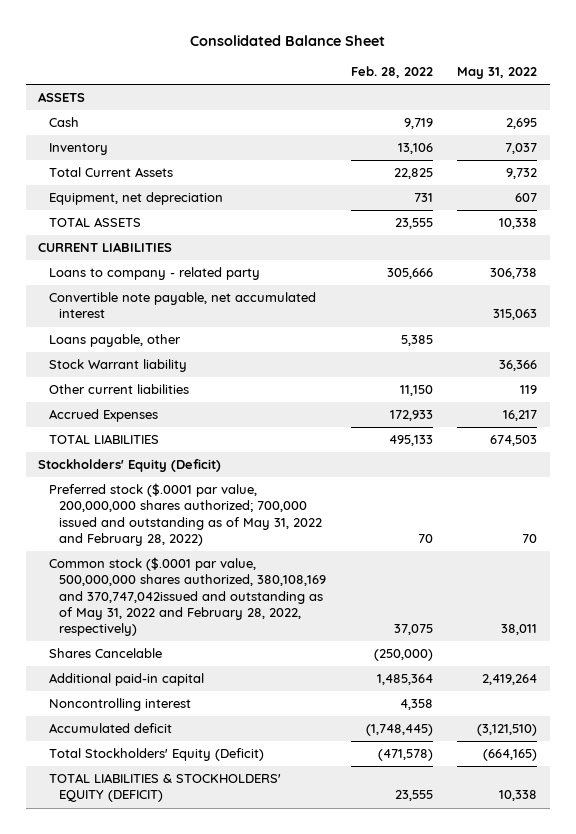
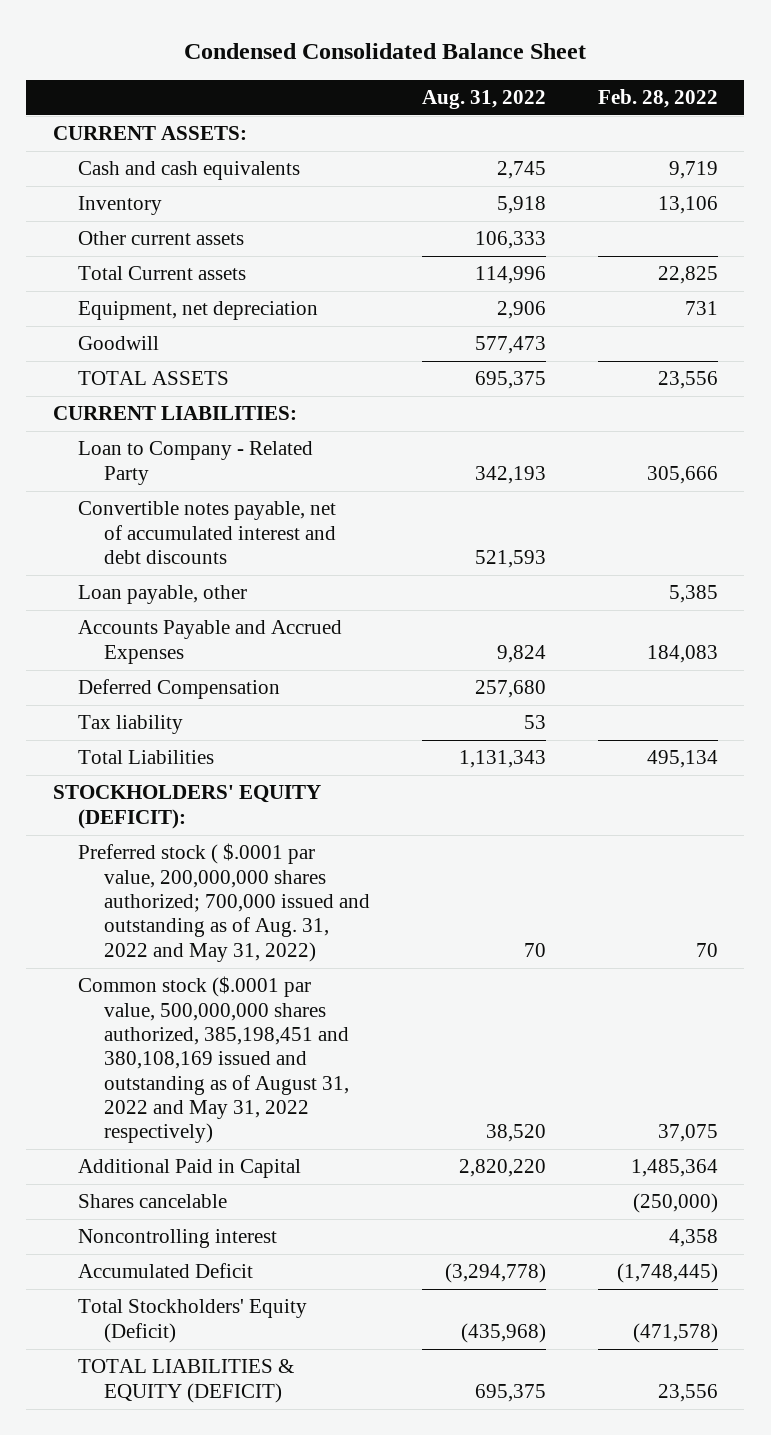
- Consolidated Balance Sheet
+ Condensed Consolidated Balance Sheet
- | Feb. 28, 2022 | May 31, 2022
+ | Aug. 31, 2022 | Feb. 28, 2022
- ASSETS
- Cash | 9,719 | 2,695
+ CURRENT ASSETS:
+ Cash and cash equivalents | 2,745 | 9,719
- Total Current Assets | 22,825 | 9,732
+ Other current assets | 106,333 |
+ Total Current assets | 114,996 | 22,825
- TOTAL ASSETS | 23,555 | 10,338
- CURRENT LIABILITIES
- Loans to company - related party | 305,666 | 306,738
- Convertible note payable, net accumulated interest | | 315,063
- Loans payable, other | 5,385 |
- Stock Warrant liability | | 36,366
- Other current liabilities | 11,150 | 119
- Accrued Expenses | 172,933 | 16,217
- TOTAL LIABILITIES | 495,133 | 674,503
- Stockholders' Equity (Deficit)
- Preferred stock ($.0001 par value, 200,000,000 shares authorized; 700,000 issued and outstanding as of May 31, 2022 and February 28, 2022) | 70 | 70
- Common stock ($.0001 par value, 500,000,000 shares authorized, 380,108,169 and 370,747,042issued and outstanding as of May 31, 2022 and February 28, 2022, respectively) | 37,075 | 38,011
- Shares Cancelable | (250,000) |
- Additional paid-in capital | 1,485,364 | 2,419,264
+ Goodwill | 577,473 |
+ TOTAL ASSETS | 695,375 | 23,556
+ CURRENT LIABILITIES:
+ Loan to Company - Related Party | 342,193 | 305,666
+ Convertible notes payable, net of accumulated interest and debt discounts | 521,593 |
+ Loan payable, other | | 5,385
+ Accounts Payable and Accrued Expenses | 9,824 | 184,083
+ Deferred Compensation | 257,680 |
+ Tax liability | 53 |
+ Total Liabilities | 1,131,343 | 495,134
+ STOCKHOLDERS' EQUITY (DEFICIT):
+ Preferred stock ( $.0001 par value, 200,000,000 shares authorized; 700,000 issued and outstanding as of Aug. 31, 2022 and May 31, 2022) | 70 | 70
+ Common stock ($.0001 par value, 500,000,000 shares authorized, 385,198,451 and 380,108,169 issued and outstanding as of August 31, 2022 and May 31, 2022 respectively) | 38,520 | 37,075
+ Additional Paid in Capital | 2,820,220 | 1,485,364
+ Shares cancelable | | (250,000)
- Accumulated deficit | (1,748,445) | (3,121,510)
+ Accumulated Deficit | (3,294,778) | (1,748,445)
- TOTAL LIABILITIES & STOCKHOLDERS' EQUITY (DEFICIT) | 23,555 | 10,338
+ TOTAL LIABILITIES & EQUITY (DEFICIT) | 695,375 | 23,556

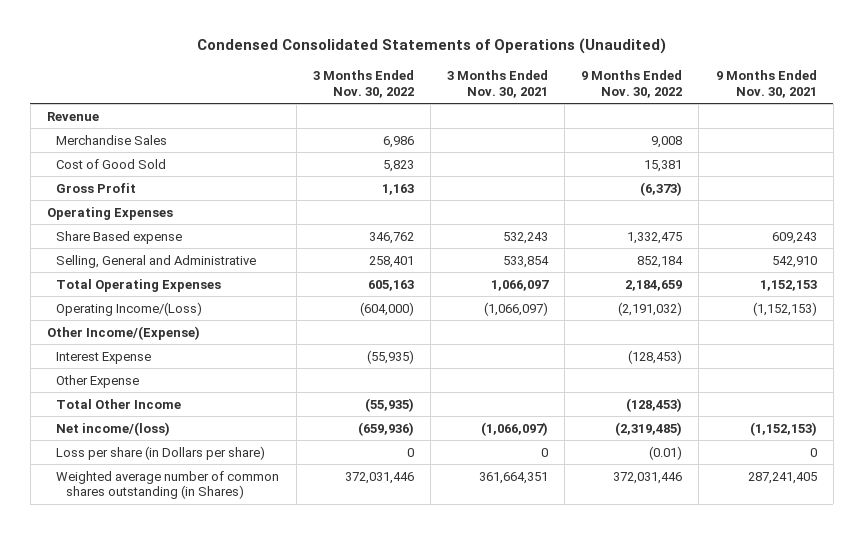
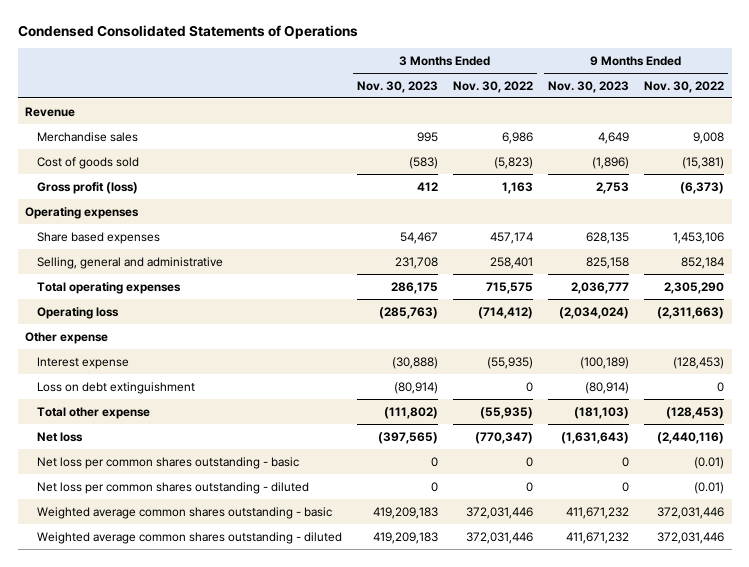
- Condensed Consolidated Statements of Operations (Unaudited)
+ Condensed Consolidated Statements of Operations
- | 3 Months Ended Nov. 30, 2022 | 3 Months Ended Nov. 30, 2021 | 9 Months Ended Nov. 30, 2022 | 9 Months Ended Nov. 30, 2021
+ | 3 Months Ended Nov. 30, 2023 | 3 Months Ended Nov. 30, 2022 | 9 Months Ended Nov. 30, 2023 | 9 Months Ended Nov. 30, 2022
- Merchandise Sales | 6,986 | | 9,008 |
- Cost of Good Sold | 5,823 | | 15,381 |
- Gross Profit | 1,163 | | (6,373) |
- Operating Expenses
- Share Based expense | 346,762 | 532,243 | 1,332,475 | 609,243
- Selling, General and Administrative | 258,401 | 533,854 | 852,184 | 542,910
- Total Operating Expenses | 605,163 | 1,066,097 | 2,184,659 | 1,152,153
- Operating Income/(Loss) | (604,000) | (1,066,097) | (2,191,032) | (1,152,153)
- Other Income/(Expense)
- Interest Expense | (55,935) | | (128,453) |
- Other Expense
- Total Other Income | (55,935) | | (128,453) |
- Net income/(loss) | (659,936) | (1,066,097) | (2,319,485) | (1,152,153)
- Loss per share (in Dollars per share) | 0 | 0 | (0.01) | 0
- Weighted average number of common shares outstanding (in Shares) | 372,031,446 | 361,664,351 | 372,031,446 | 287,241,405
+ Merchandise sales | 995 | 6,986 | 4,649 | 9,008
+ Cost of goods sold | (583) | (5,823) | (1,896) | (15,381)
+ Gross profit (loss) | 412 | 1,163 | 2,753 | (6,373)
+ Operating expenses
+ Share based expenses | 54,467 | 457,174 | 628,135 | 1,453,106
+ Selling, general and administrative | 231,708 | 258,401 | 825,158 | 852,184
+ Total operating expenses | 286,175 | 715,575 | 2,036,777 | 2,305,290
+ Operating loss | (285,763) | (714,412) | (2,034,024) | (2,311,663)
+ Other expense
+ Interest expense | (30,888) | (55,935) | (100,189) | (128,453)
+ Loss on debt extinguishment | (80,914) | 0 | (80,914) | 0
+ Total other expense | (111,802) | (55,935) | (181,103) | (128,453)
+ Net loss | (397,565) | (770,347) | (1,631,643) | (2,440,116)
+ Net loss per common shares outstanding - basic | 0 | 0 | 0 | (0.01)
+ Net loss per common shares outstanding - diluted | 0 | 0 | 0 | (0.01)
+ Weighted average common shares outstanding - basic | 419,209,183 | 372,031,446 | 411,671,232 | 372,031,446
+ Weighted average common shares outstanding - diluted | 419,209,183 | 372,031,446 | 411,671,232 | 372,031,446

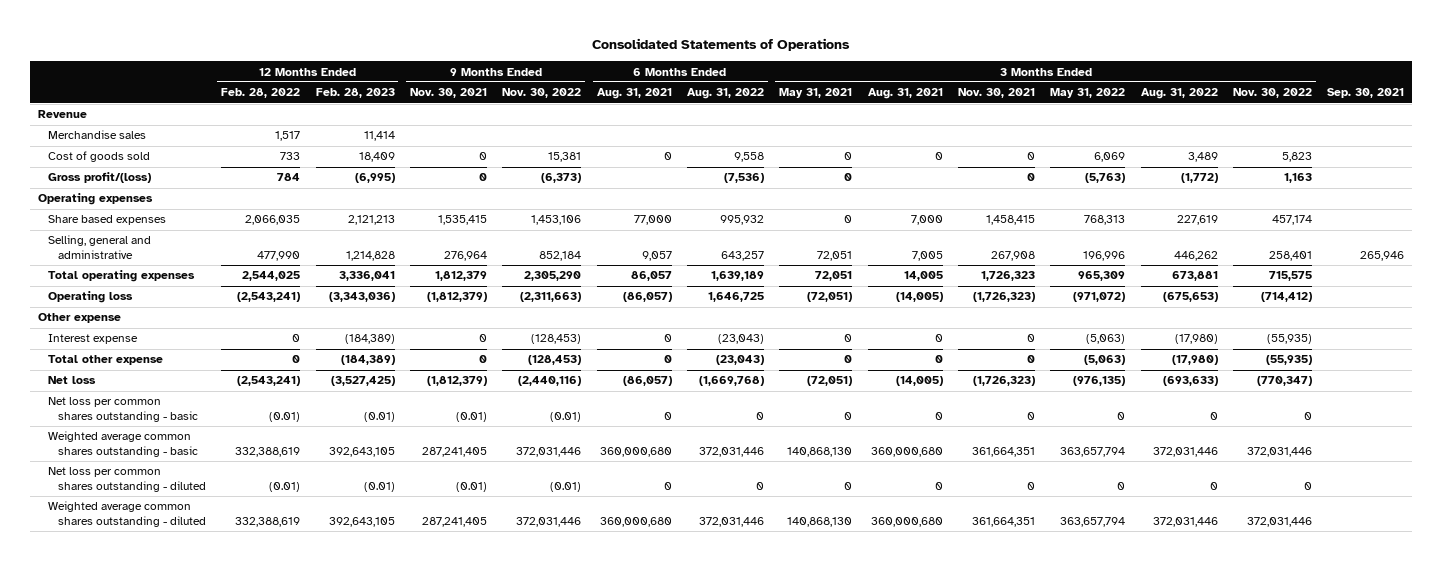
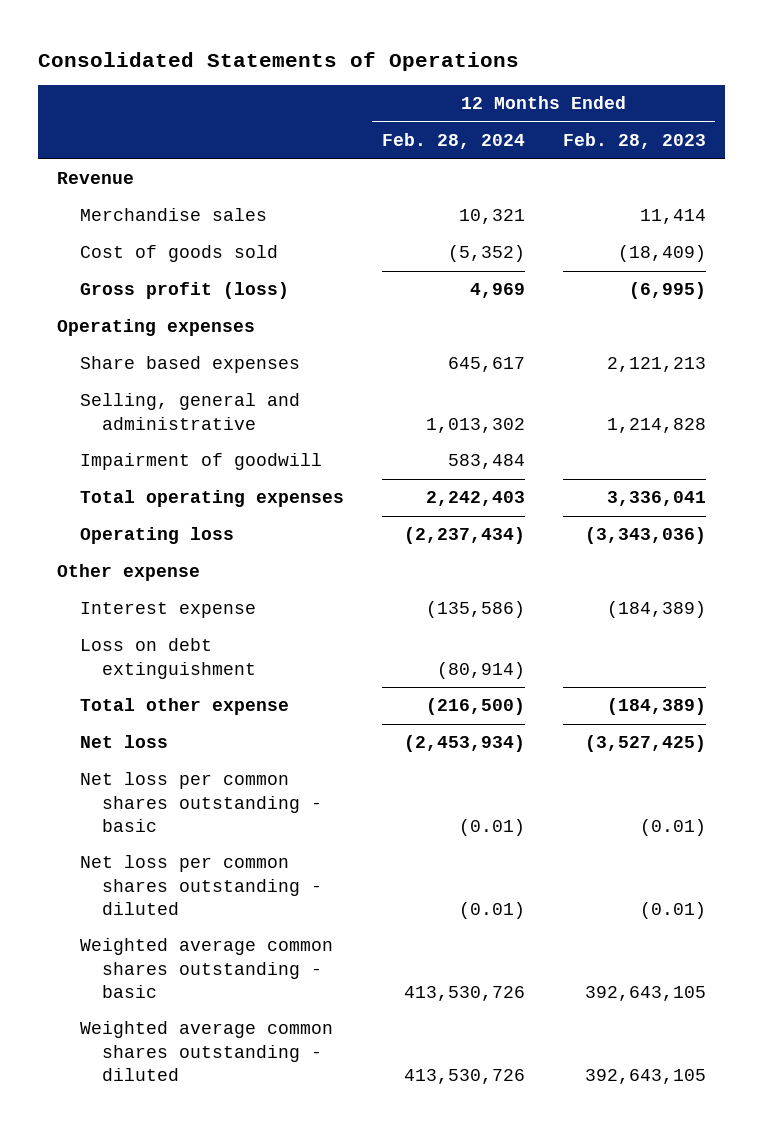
- | 12 Months Ended Feb. 28, 2022 | 12 Months Ended Feb. 28, 2023 | 9 Months Ended Nov. 30, 2021 | 9 Months Ended Nov. 30, 2022 | 6 Months Ended Aug. 31, 2021 | 6 Months Ended Aug. 31, 2022 | 3 Months Ended May 31, 2021 | 3 Months Ended Aug. 31, 2021 | 3 Months Ended Nov. 30, 2021 | 3 Months Ended May 31, 2022 | 3 Months Ended Aug. 31, 2022 | 3 Months Ended Nov. 30, 2022 | Sep. 30, 2021
+ | 12 Months Ended Feb. 28, 2024 | 12 Months Ended Feb. 28, 2023
- Cost of goods sold | 733 | 18,409 | 0 | 15,381 | 0 | 9,558 | 0 | 0 | 0 | 6,069 | 3,489 | 5,823 |
- Gross profit/(loss) | 784 | (6,995) | 0 | (6,373) | | (7,536) | 0 | | 0 | (5,763) | (1,772) | 1,163 |
+ Cost of goods sold | (5,352) | (18,409)
+ Gross profit (loss) | 4,969 | (6,995)
+ Impairment of goodwill | 583,484 |
+ Loss on debt extinguishment | (80,914) |
moved down: Weighted average common shares outstanding - basic | 413,530,726 | 392,643,105

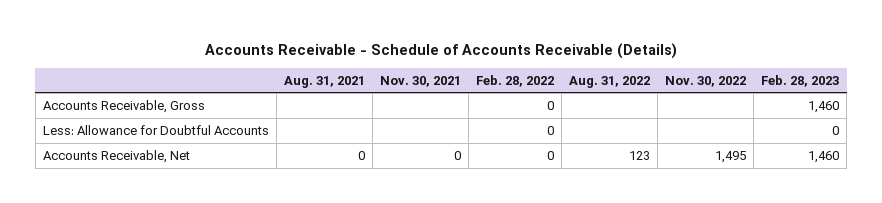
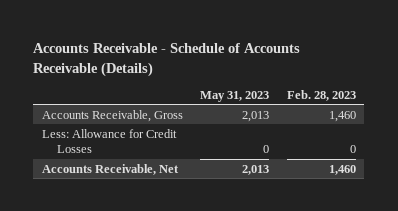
- | Aug. 31, 2021 | Nov. 30, 2021 | Feb. 28, 2022 | Aug. 31, 2022 | Nov. 30, 2022 | Feb. 28, 2023
+ | May 31, 2023 | Feb. 28, 2023
- Less: Allowance for Doubtful Accounts | | | 0 | | | 0
+ Less: Allowance for Credit Losses | 0 | 0

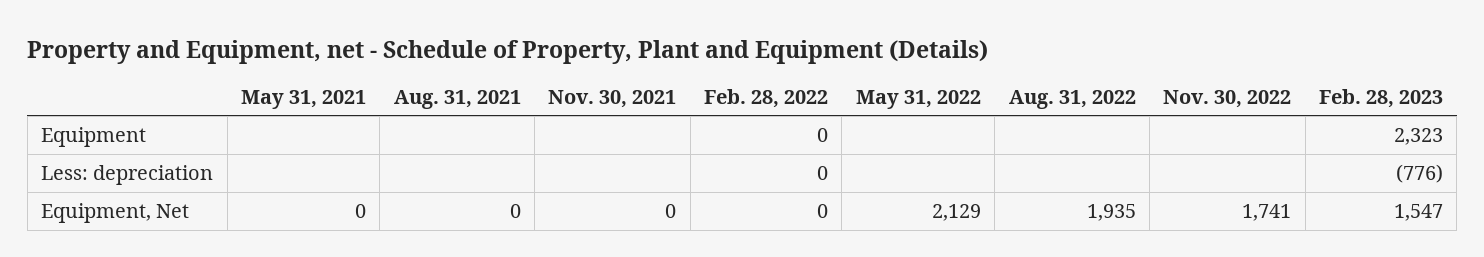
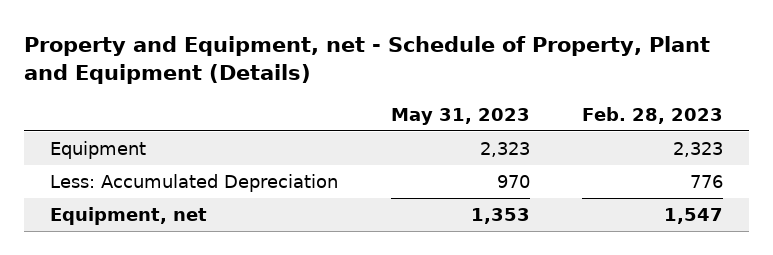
- | May 31, 2021 | Aug. 31, 2021 | Nov. 30, 2021 | Feb. 28, 2022 | May 31, 2022 | Aug. 31, 2022 | Nov. 30, 2022 | Feb. 28, 2023
+ | May 31, 2023 | Feb. 28, 2023
- Less: depreciation | | | | 0 | | | | (776)
- Equipment, Net | 0 | 0 | 0 | 0 | 2,129 | 1,935 | 1,741 | 1,547
+ Less: Accumulated Depreciation | 970 | 776
+ Equipment, net | 1,353 | 1,547

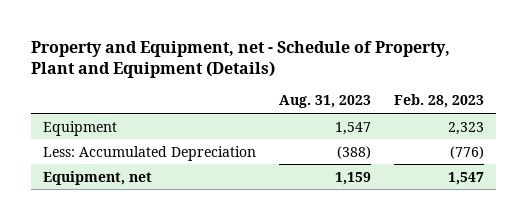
- | May 31, 2023 | Feb. 28, 2023
+ | Aug. 31, 2023 | Feb. 28, 2023
- Less: Accumulated Depreciation | 970 | 776
+ Less: Accumulated Depreciation | (388) | (776)

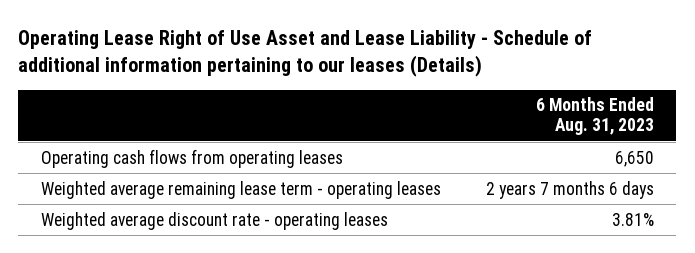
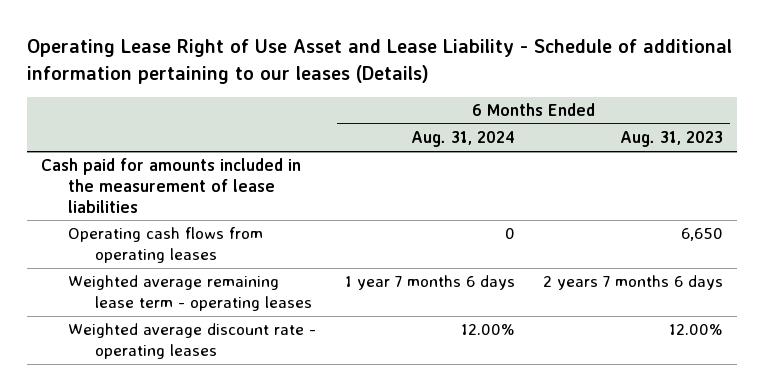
- | 6 Months Ended Aug. 31, 2023
+ | 6 Months Ended Aug. 31, 2024 | 6 Months Ended Aug. 31, 2023
+ Cash paid for amounts included in the measurement of lease liabilities
- Weighted average discount rate - operating leases | 3.81%
+ Weighted average discount rate - operating leases | 12.00% | 12.00%

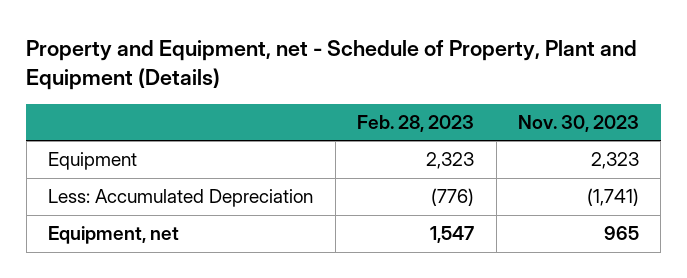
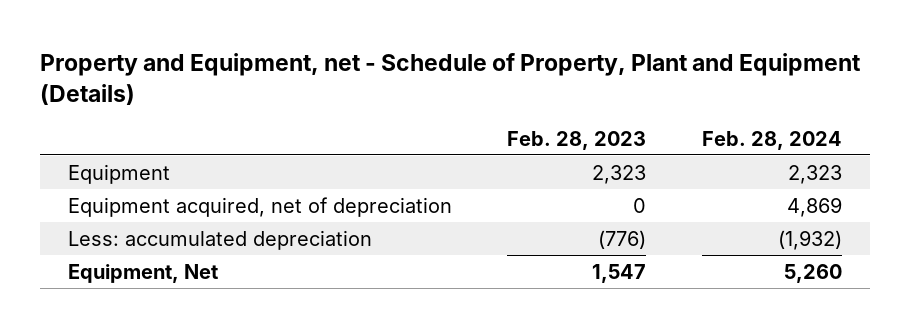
- | Feb. 28, 2023 | Nov. 30, 2023
+ | Feb. 28, 2023 | Feb. 28, 2024
- Less: Accumulated Depreciation | (776) | (1,741)
- Equipment, net | 1,547 | 965
+ Equipment acquired, net of depreciation | 0 | 4,869
+ Less: accumulated depreciation | (776) | (1,932)
+ Equipment, Net | 1,547 | 5,260

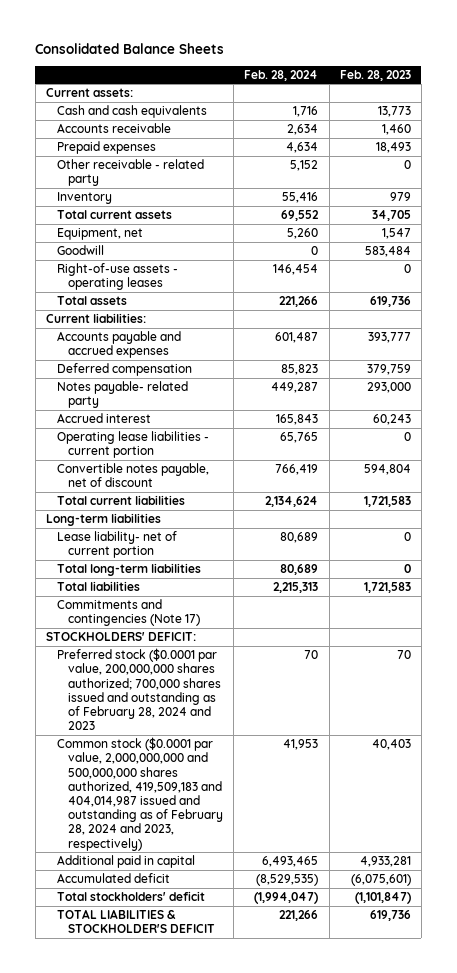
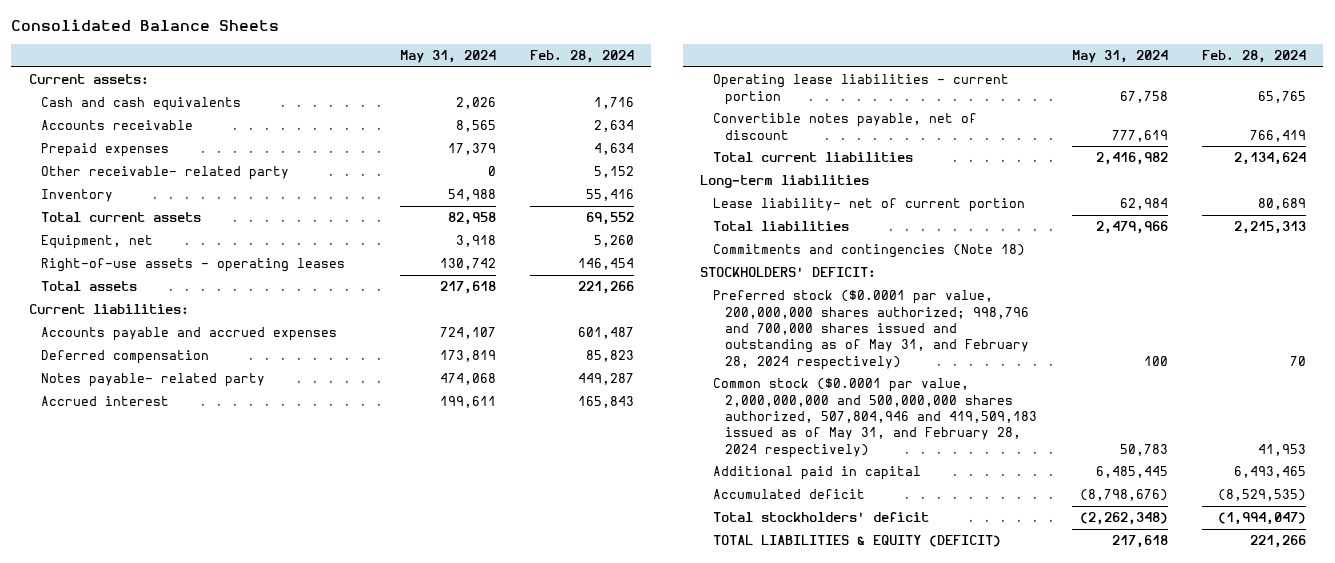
- | Feb. 28, 2024 | Feb. 28, 2023
+ | May 31, 2024 | Feb. 28, 2024
- Other receivable - related party | 5,152 | 0
+ Other receivable- related party | 0 | 5,152
- Goodwill | 0 | 583,484
- Total long-term liabilities | 80,689 | 0
- Commitments and contingencies (Note 17)
+ Commitments and contingencies (Note 18)
- Preferred stock ($0.0001 par value, 200,000,000 shares authorized; 700,000 shares issued and outstanding as of February 28, 2024 and 2023 | 70 | 70
- Common stock ($0.0001 par value, 2,000,000,000 and 500,000,000 shares authorized, 419,509,183 and 404,014,987 issued and outstanding as of February 28, 2024 and 2023, respectively) | 41,953 | 40,403
+ Preferred stock ($0.0001 par value, 200,000,000 shares authorized; 998,796 and 700,000 shares issued and outstanding as of May 31, and February 28, 2024 respectively) | 100 | 70
+ Common stock ($0.0001 par value, 2,000,000,000 and 500,000,000 shares authorized, 507,804,946 and 419,509,183 issued as of May 31, and February 28, 2024 respectively) | 50,783 | 41,953
- TOTAL LIABILITIES & STOCKHOLDER'S DEFICIT | 221,266 | 619,736
+ TOTAL LIABILITIES & EQUITY (DEFICIT) | 217,618 | 221,266

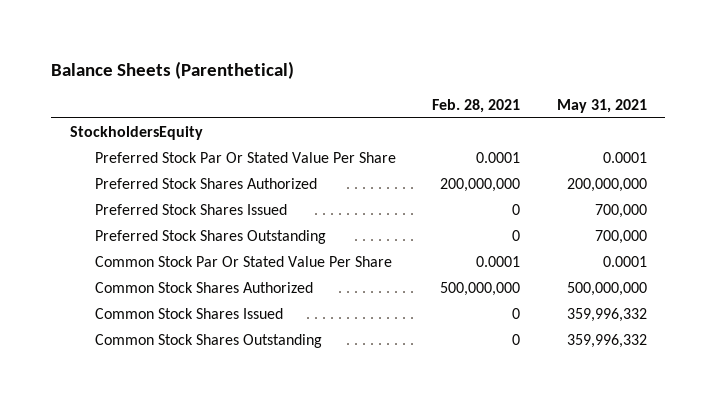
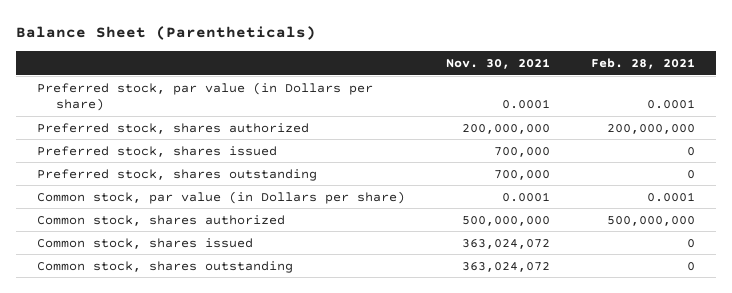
- Balance Sheets (Parenthetical)
+ Balance Sheet (Parentheticals)
- | Feb. 28, 2021 | May 31, 2021
+ | Nov. 30, 2021 | Feb. 28, 2021
- StockholdersEquity
- Preferred Stock Par Or Stated Value Per Share | 0.0001 | 0.0001
- Preferred Stock Shares Authorized | 200,000,000 | 200,000,000
- Preferred Stock Shares Issued | 0 | 700,000
- Preferred Stock Shares Outstanding | 0 | 700,000
- Common Stock Par Or Stated Value Per Share | 0.0001 | 0.0001
- Common Stock Shares Authorized | 500,000,000 | 500,000,000
- Common Stock Shares Issued | 0 | 359,996,332
- Common Stock Shares Outstanding | 0 | 359,996,332
+ Preferred stock, par value (in Dollars per share) | 0.0001 | 0.0001
+ Preferred stock, shares authorized | 200,000,000 | 200,000,000
+ Preferred stock, shares issued | 700,000 | 0
+ Preferred stock, shares outstanding | 700,000 | 0
+ Common stock, par value (in Dollars per share) | 0.0001 | 0.0001
+ Common stock, shares authorized | 500,000,000 | 500,000,000
+ Common stock, shares issued | 363,024,072 | 0
+ Common stock, shares outstanding | 363,024,072 | 0

